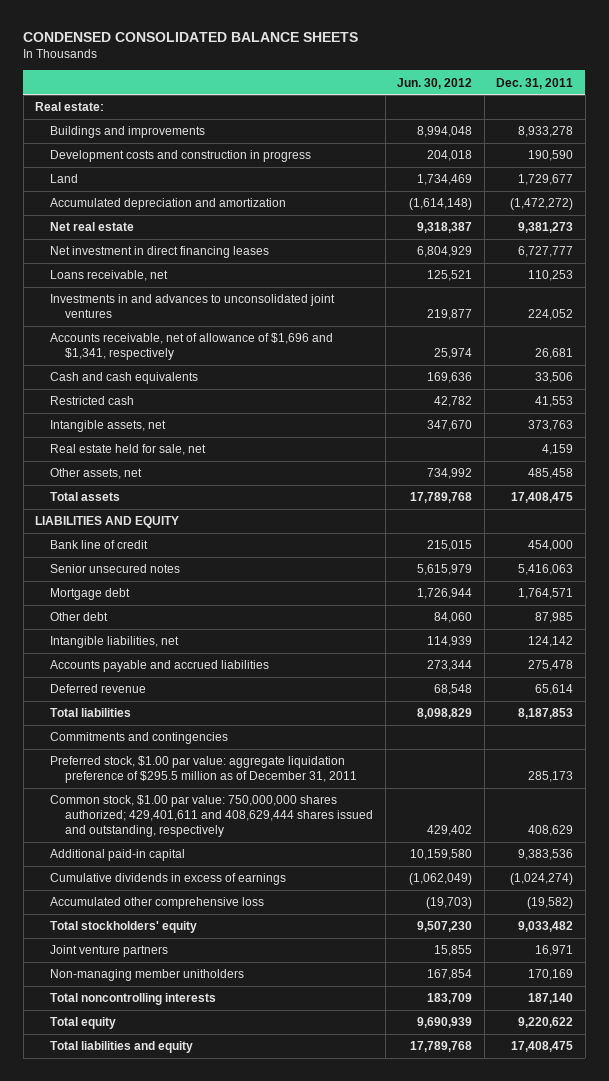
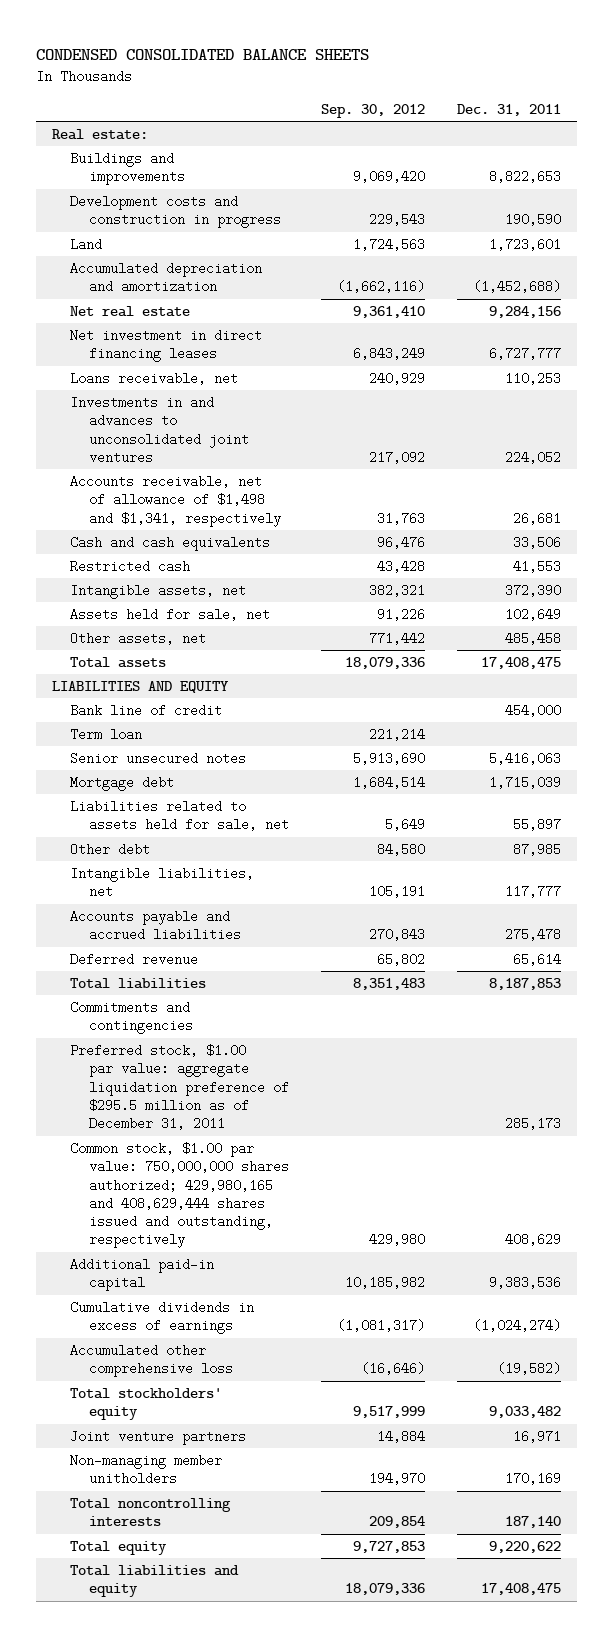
- | Jun. 30, 2012 | Dec. 31, 2011
+ | Sep. 30, 2012 | Dec. 31, 2011
- Buildings and improvements | 8,994,048 | 8,933,278
+ Buildings and improvements | 9,069,420 | 8,822,653
- Land | 1,734,469 | 1,729,677
- Accumulated depreciation and amortization | (1,614,148) | (1,472,272)
- Net real estate | 9,318,387 | 9,381,273
+ Land | 1,724,563 | 1,723,601
+ Accumulated depreciation and amortization | (1,662,116) | (1,452,688)
+ Net real estate | 9,361,410 | 9,284,156
- Accounts receivable, net of allowance of $1,696 and $1,341, respectively | 25,974 | 26,681
+ Accounts receivable, net of allowance of $1,498 and $1,341, respectively | 31,763 | 26,681
- Intangible assets, net | 347,670 | 373,763
- Real estate held for sale, net | | 4,159
+ Intangible assets, net | 382,321 | 372,390
+ Assets held for sale, net | 91,226 | 102,649
+ Term loan | 221,214 |
- Mortgage debt | 1,726,944 | 1,764,571
+ Mortgage debt | 1,684,514 | 1,715,039
+ Liabilities related to assets held for sale, net | 5,649 | 55,897
- Intangible liabilities, net | 114,939 | 124,142
+ Intangible liabilities, net | 105,191 | 117,777
- Common stock, $1.00 par value: 750,000,000 shares authorized; 429,401,611 and 408,629,444 shares issued and outstanding, respectively | 429,402 | 408,629
+ Common stock, $1.00 par value: 750,000,000 shares authorized; 429,980,165 and 408,629,444 shares issued and outstanding, respectively | 429,980 | 408,629

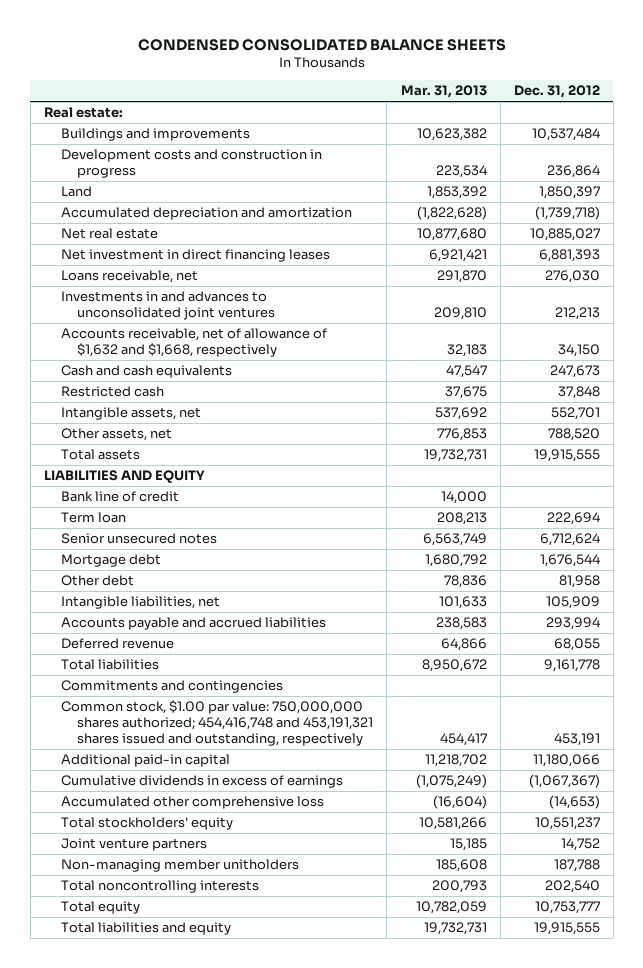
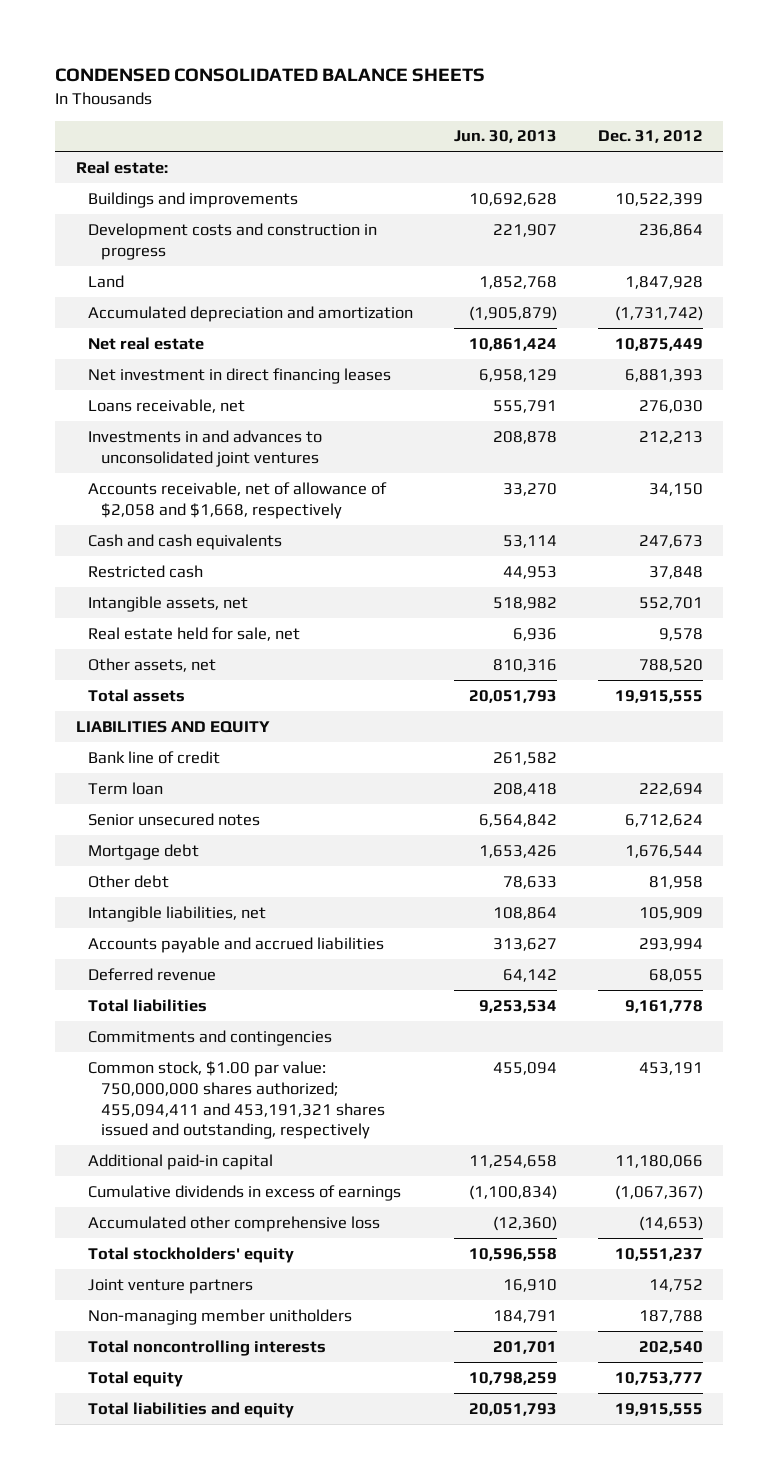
- | Mar. 31, 2013 | Dec. 31, 2012
+ | Jun. 30, 2013 | Dec. 31, 2012
- Buildings and improvements | 10,623,382 | 10,537,484
+ Buildings and improvements | 10,692,628 | 10,522,399
- Land | 1,853,392 | 1,850,397
- Accumulated depreciation and amortization | (1,822,628) | (1,739,718)
- Net real estate | 10,877,680 | 10,885,027
+ Land | 1,852,768 | 1,847,928
+ Accumulated depreciation and amortization | (1,905,879) | (1,731,742)
+ Net real estate | 10,861,424 | 10,875,449
- Accounts receivable, net of allowance of $1,632 and $1,668, respectively | 32,183 | 34,150
+ Accounts receivable, net of allowance of $2,058 and $1,668, respectively | 33,270 | 34,150
+ Real estate held for sale, net | 6,936 | 9,578
- Common stock, $1.00 par value: 750,000,000 shares authorized; 454,416,748 and 453,191,321 shares issued and outstanding, respectively | 454,417 | 453,191
+ Common stock, $1.00 par value: 750,000,000 shares authorized; 455,094,411 and 453,191,321 shares issued and outstanding, respectively | 455,094 | 453,191

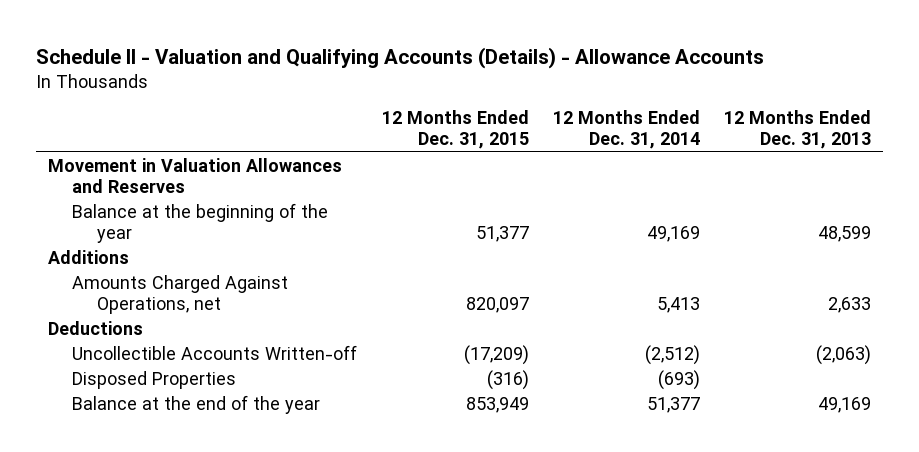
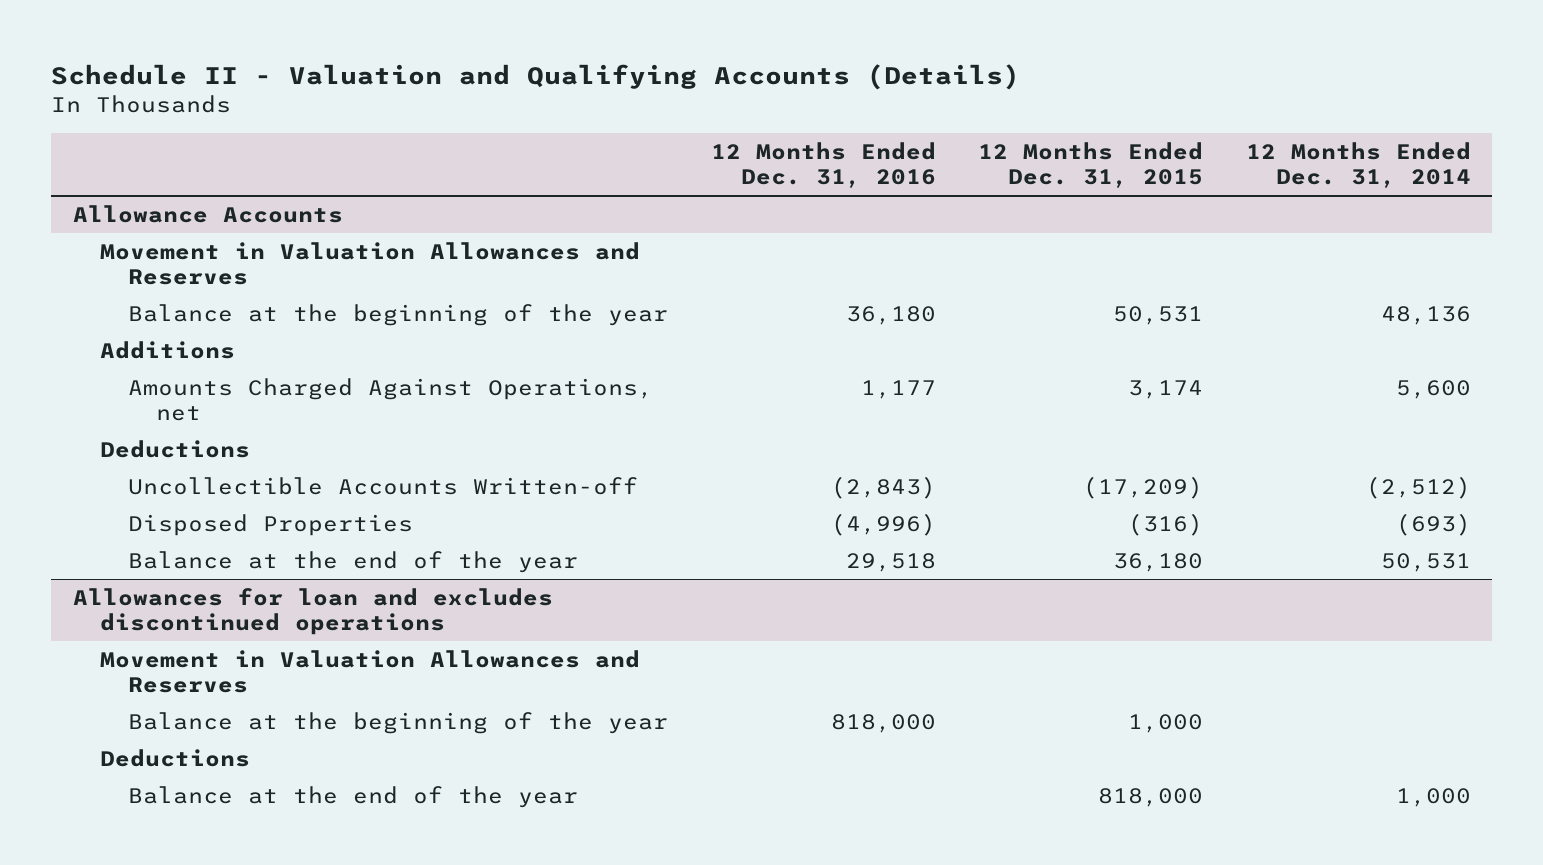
- Schedule II - Valuation and Qualifying Accounts (Details) - Allowance Accounts
+ Schedule II - Valuation and Qualifying Accounts (Details)
- | 12 Months Ended Dec. 31, 2015 | 12 Months Ended Dec. 31, 2014 | 12 Months Ended Dec. 31, 2013
+ | 12 Months Ended Dec. 31, 2016 | 12 Months Ended Dec. 31, 2015 | 12 Months Ended Dec. 31, 2014
+ Allowance Accounts
- Balance at the beginning of the year | 51,377 | 49,169 | 48,599
+ Balance at the beginning of the year | 36,180 | 50,531 | 48,136
- Amounts Charged Against Operations, net | 820,097 | 5,413 | 2,633
+ Amounts Charged Against Operations, net | 1,177 | 3,174 | 5,600
- Balance at the end of the year | 853,949 | 51,377 | 49,169
+ Balance at the end of the year | 29,518 | 36,180 | 50,531
+ Allowances for loan and excludes discontinued operations
+ Movement in Valuation Allowances and Reserves
+ Balance at the beginning of the year | 818,000 | 1,000 |
+ Deductions
+ Balance at the end of the year | | 818,000 | 1,000

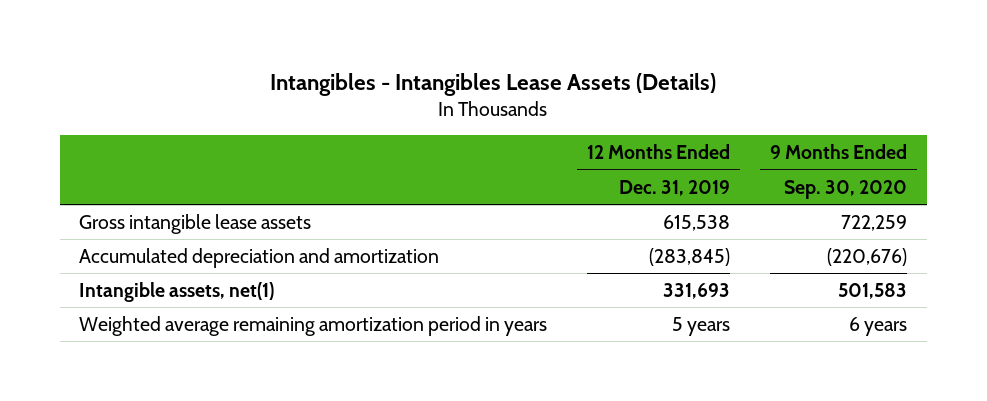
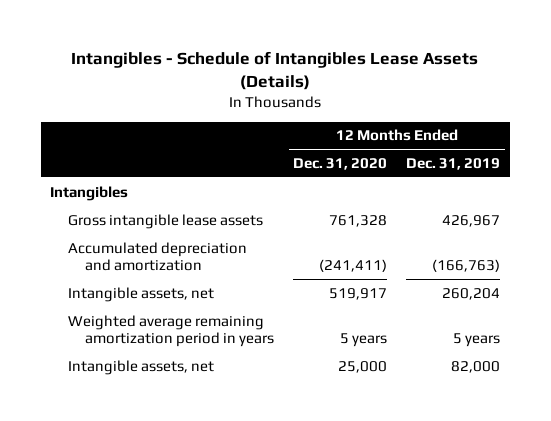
- Intangibles - Intangibles Lease Assets (Details)
+ Intangibles - Schedule of Intangibles Lease Assets (Details)
- | 12 Months Ended Dec. 31, 2019 | 9 Months Ended Sep. 30, 2020
+ | 12 Months Ended Dec. 31, 2020 | 12 Months Ended Dec. 31, 2019
- Gross intangible lease assets | 615,538 | 722,259
- Accumulated depreciation and amortization | (283,845) | (220,676)
- Intangible assets, net(1) | 331,693 | 501,583
+ Intangibles
+ Gross intangible lease assets | 761,328 | 426,967
+ Accumulated depreciation and amortization | (241,411) | (166,763)
+ Intangible assets, net | 519,917 | 260,204
+ Intangible assets, net | 25,000 | 82,000

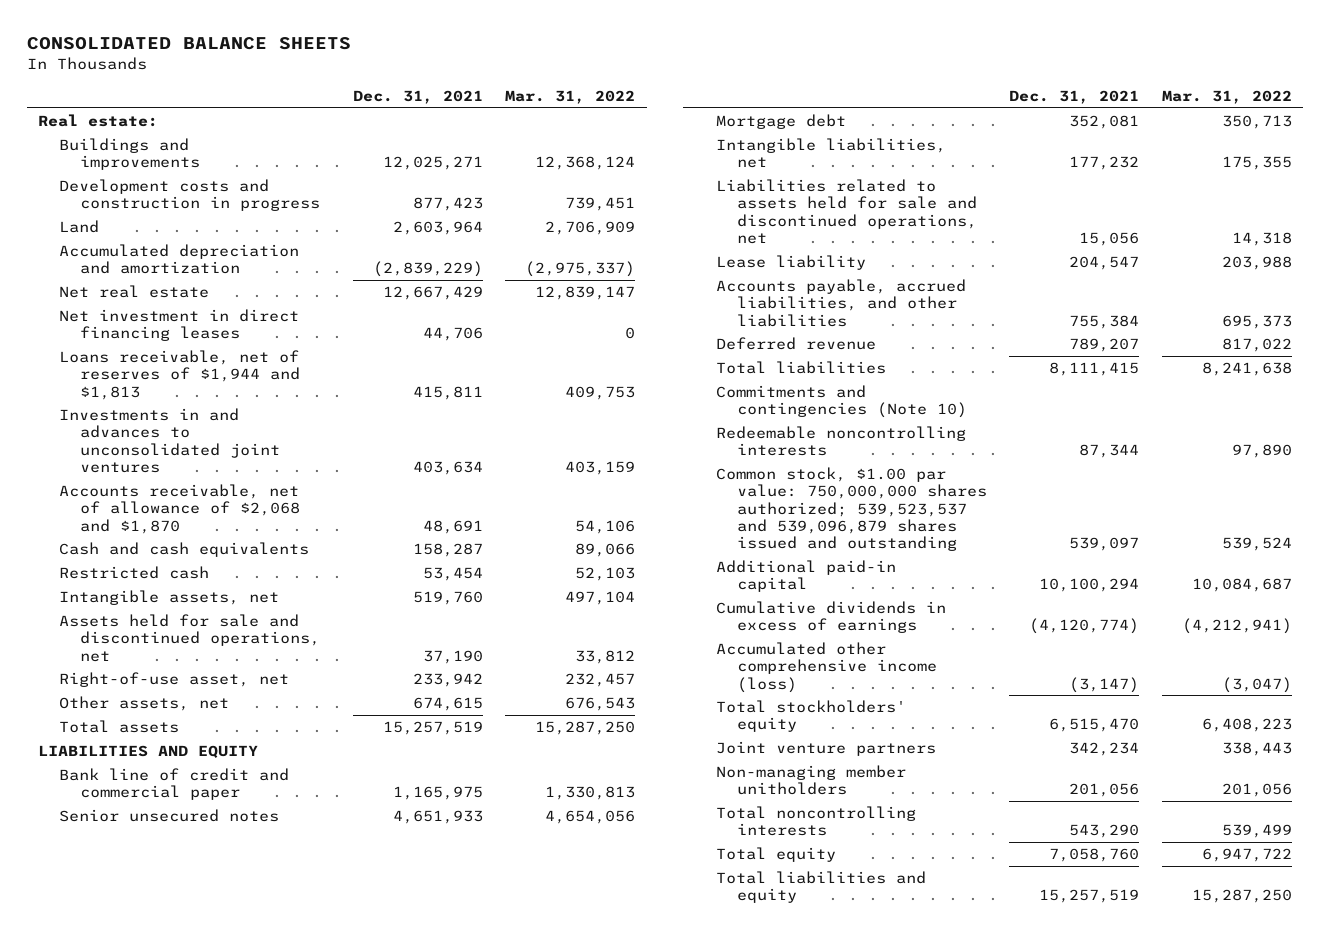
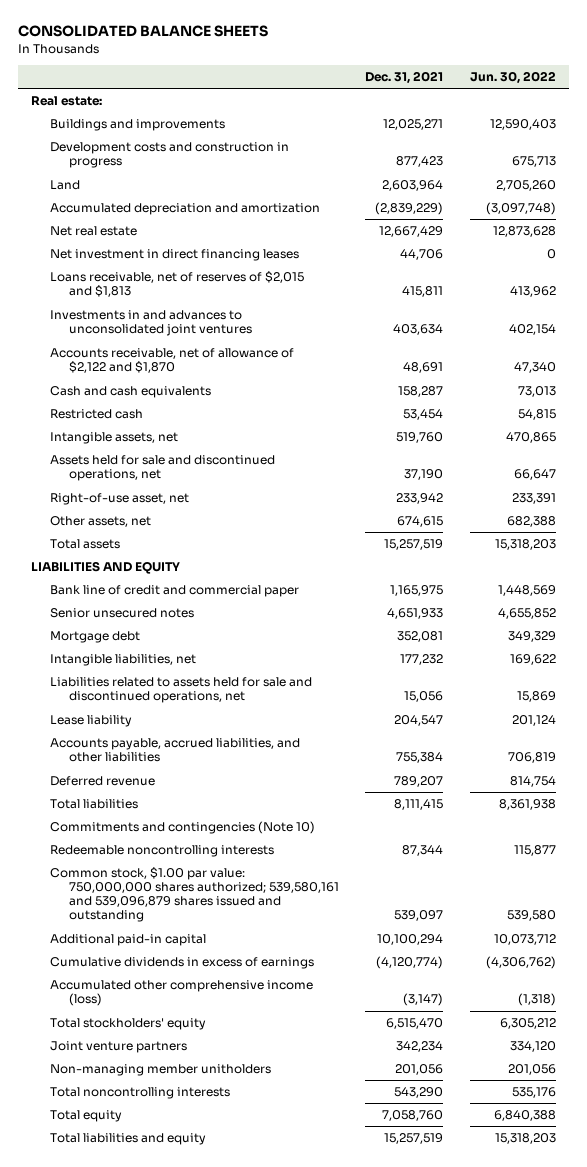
- | Dec. 31, 2021 | Mar. 31, 2022
+ | Dec. 31, 2021 | Jun. 30, 2022
- Loans receivable, net of reserves of $1,944 and $1,813 | 415,811 | 409,753
+ Loans receivable, net of reserves of $2,015 and $1,813 | 415,811 | 413,962
- Accounts receivable, net of allowance of $2,068 and $1,870 | 48,691 | 54,106
+ Accounts receivable, net of allowance of $2,122 and $1,870 | 48,691 | 47,340
- Common stock, $1.00 par value: 750,000,000 shares authorized; 539,523,537 and 539,096,879 shares issued and outstanding | 539,097 | 539,524
+ Common stock, $1.00 par value: 750,000,000 shares authorized; 539,580,161 and 539,096,879 shares issued and outstanding | 539,097 | 539,580

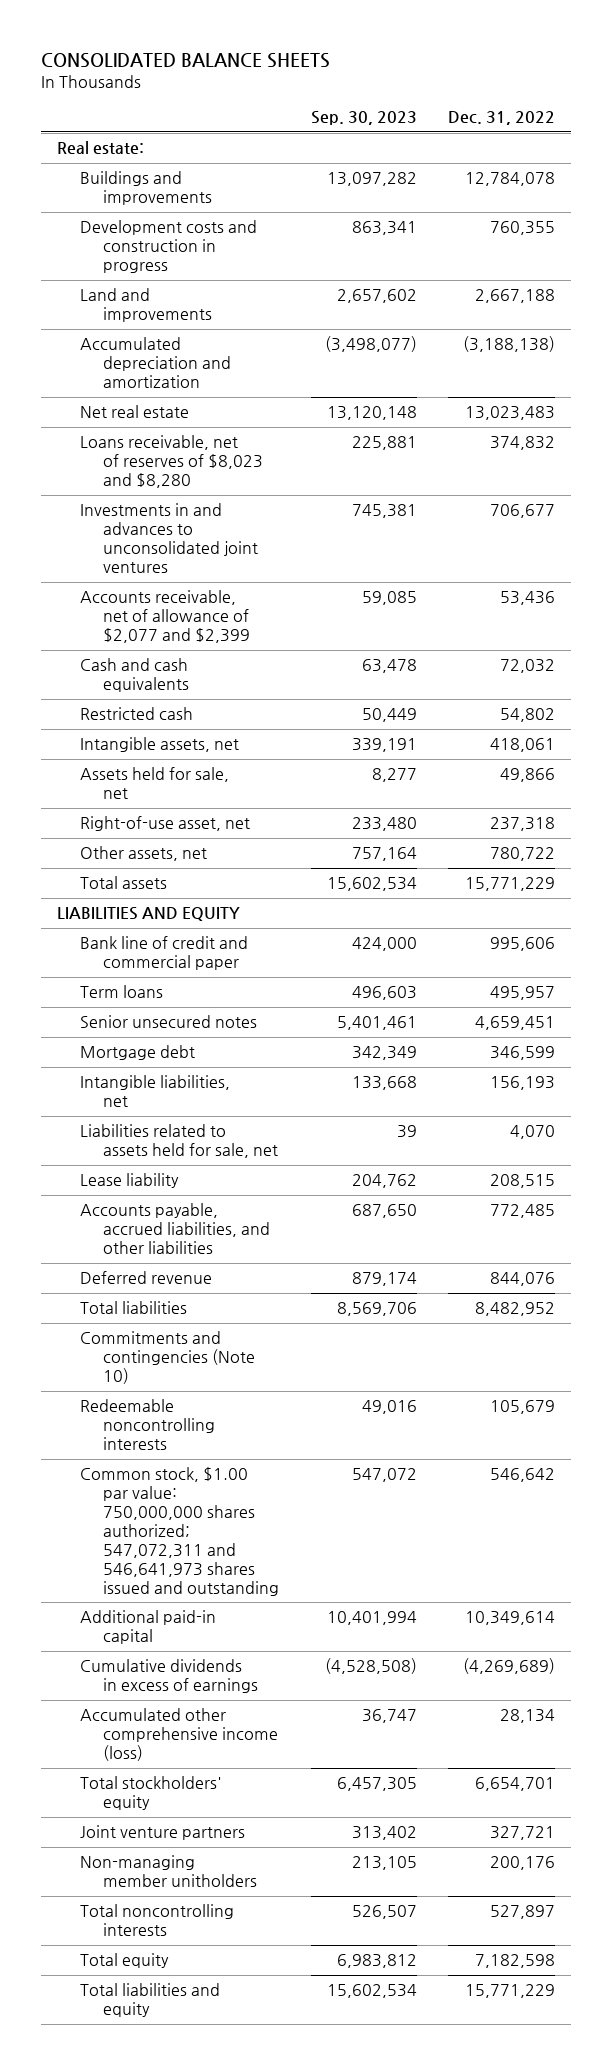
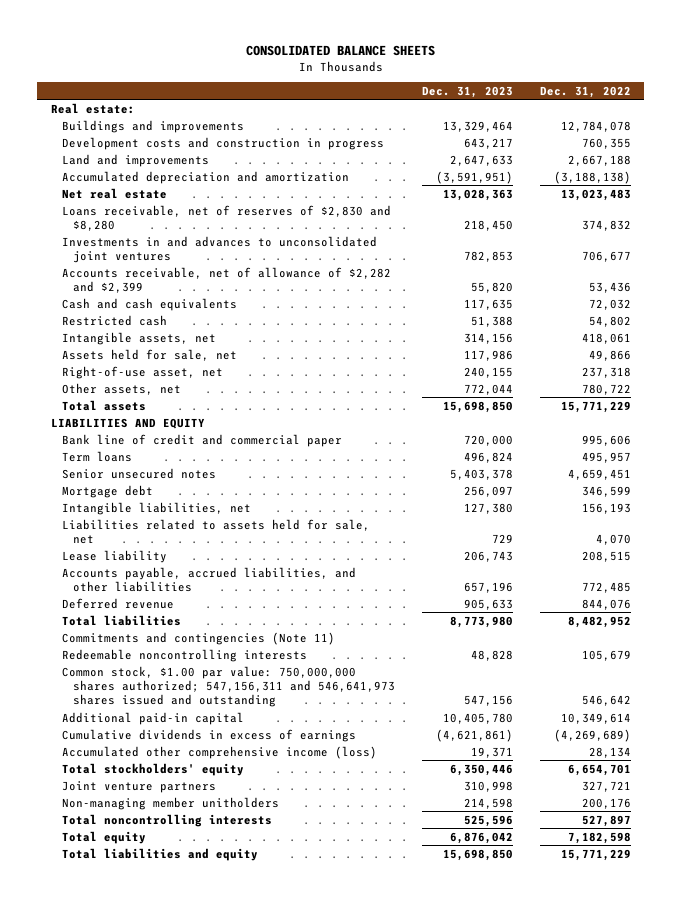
- | Sep. 30, 2023 | Dec. 31, 2022
+ | Dec. 31, 2023 | Dec. 31, 2022
- Loans receivable, net of reserves of $8,023 and $8,280 | 225,881 | 374,832
+ Loans receivable, net of reserves of $2,830 and $8,280 | 218,450 | 374,832
- Accounts receivable, net of allowance of $2,077 and $2,399 | 59,085 | 53,436
+ Accounts receivable, net of allowance of $2,282 and $2,399 | 55,820 | 53,436
- Commitments and contingencies (Note 10)
+ Commitments and contingencies (Note 11)
- Common stock, $1.00 par value: 750,000,000 shares authorized; 547,072,311 and 546,641,973 shares issued and outstanding | 547,072 | 546,642
+ Common stock, $1.00 par value: 750,000,000 shares authorized; 547,156,311 and 546,641,973 shares issued and outstanding | 547,156 | 546,642

